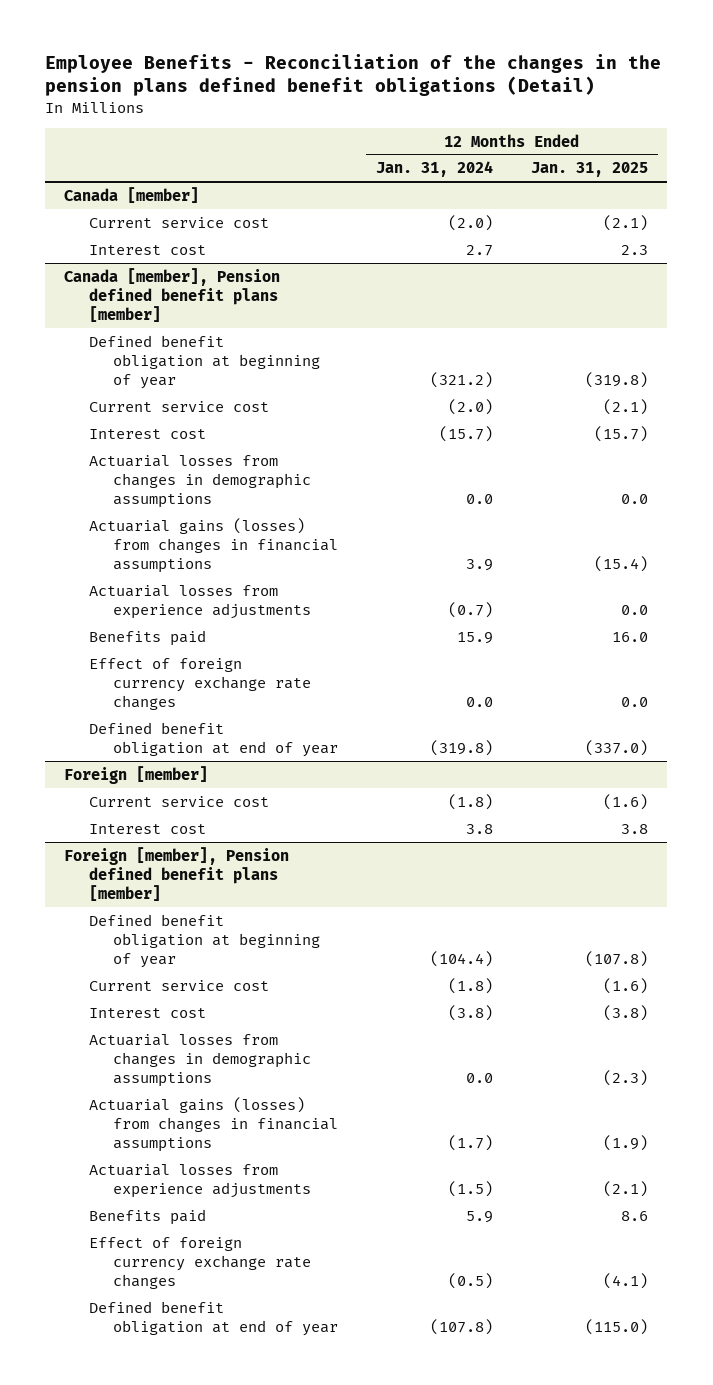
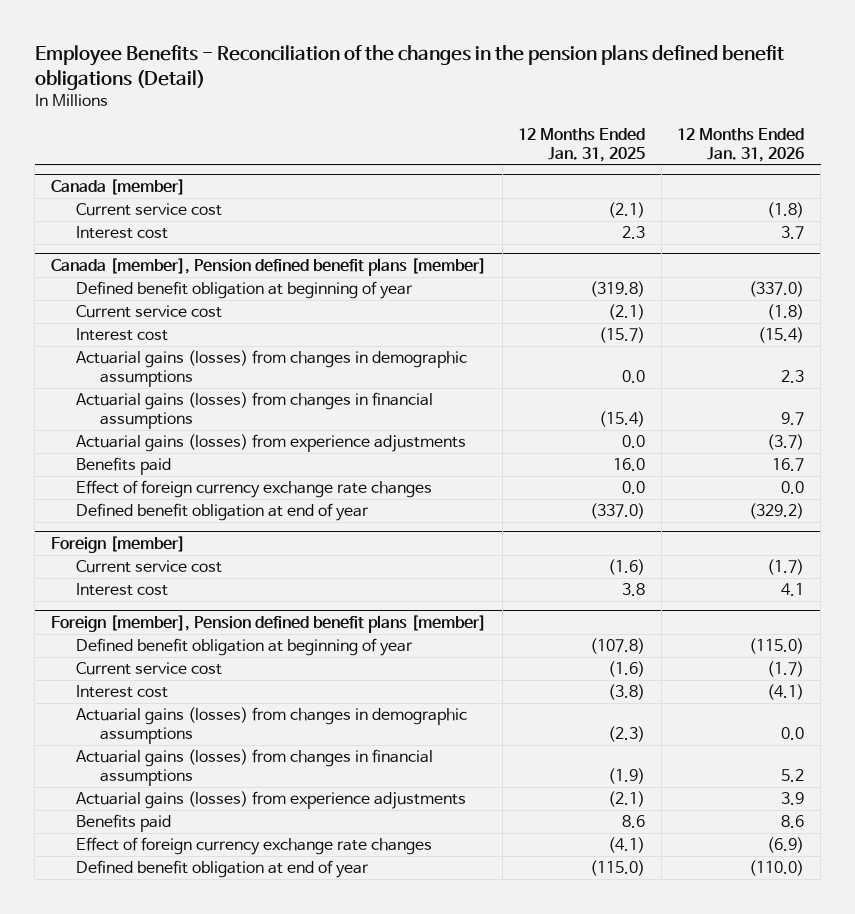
- | 12 Months Ended Jan. 31, 2024 | 12 Months Ended Jan. 31, 2025
+ | 12 Months Ended Jan. 31, 2025 | 12 Months Ended Jan. 31, 2026
@ Canada [member], Pension defined benefit plans [member]
- Actuarial losses from changes in demographic assumptions | 0.0 | 0.0
+ Actuarial gains (losses) from changes in demographic assumptions | 0.0 | 2.3
- Actuarial losses from experience adjustments | (0.7) | 0.0
+ Actuarial gains (losses) from experience adjustments | 0.0 | (3.7)
@ Foreign [member], Pension defined benefit plans [member]
- Actuarial losses from changes in demographic assumptions | 0.0 | (2.3)
+ Actuarial gains (losses) from changes in demographic assumptions | (2.3) | 0.0
- Actuarial losses from experience adjustments | (1.5) | (2.1)
+ Actuarial gains (losses) from experience adjustments | (2.1) | 3.9

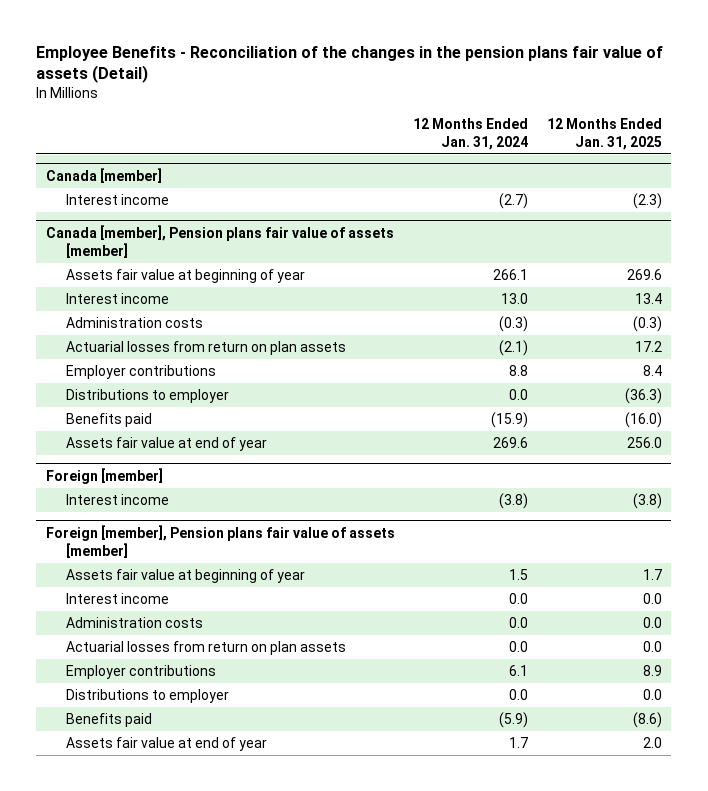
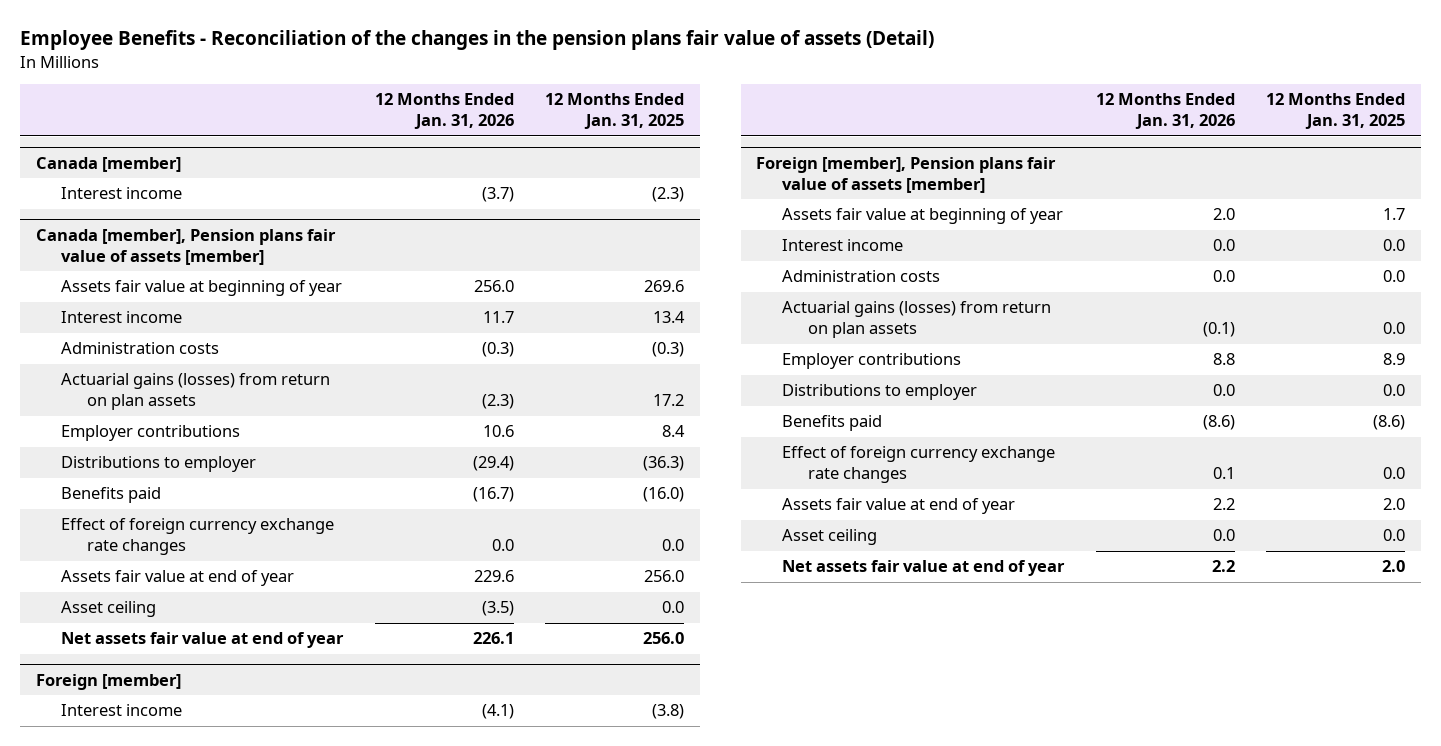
- | 12 Months Ended Jan. 31, 2024 | 12 Months Ended Jan. 31, 2025
+ | 12 Months Ended Jan. 31, 2026 | 12 Months Ended Jan. 31, 2025
@ Canada [member], Pension plans fair value of assets [member]
- Actuarial losses from return on plan assets | (2.1) | 17.2
+ Actuarial gains (losses) from return on plan assets | (2.3) | 17.2
+ Effect of foreign currency exchange rate changes | 0.0 | 0.0
+ Asset ceiling | (3.5) | 0.0
+ Net assets fair value at end of year | 226.1 | 256.0
@ Foreign [member], Pension plans fair value of assets [member]
- Actuarial losses from return on plan assets | 0.0 | 0.0
+ Actuarial gains (losses) from return on plan assets | (0.1) | 0.0
+ Effect of foreign currency exchange rate changes | 0.1 | 0.0
+ Asset ceiling | 0.0 | 0.0
+ Net assets fair value at end of year | 2.2 | 2.0

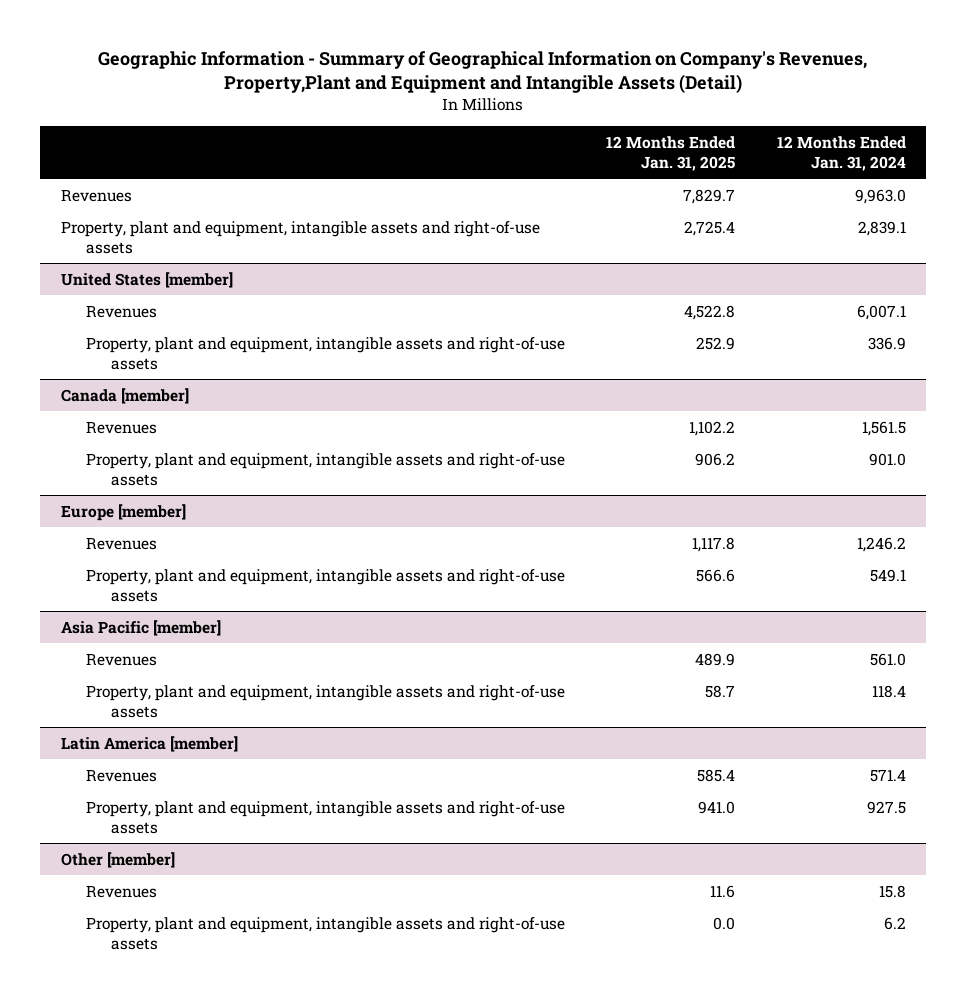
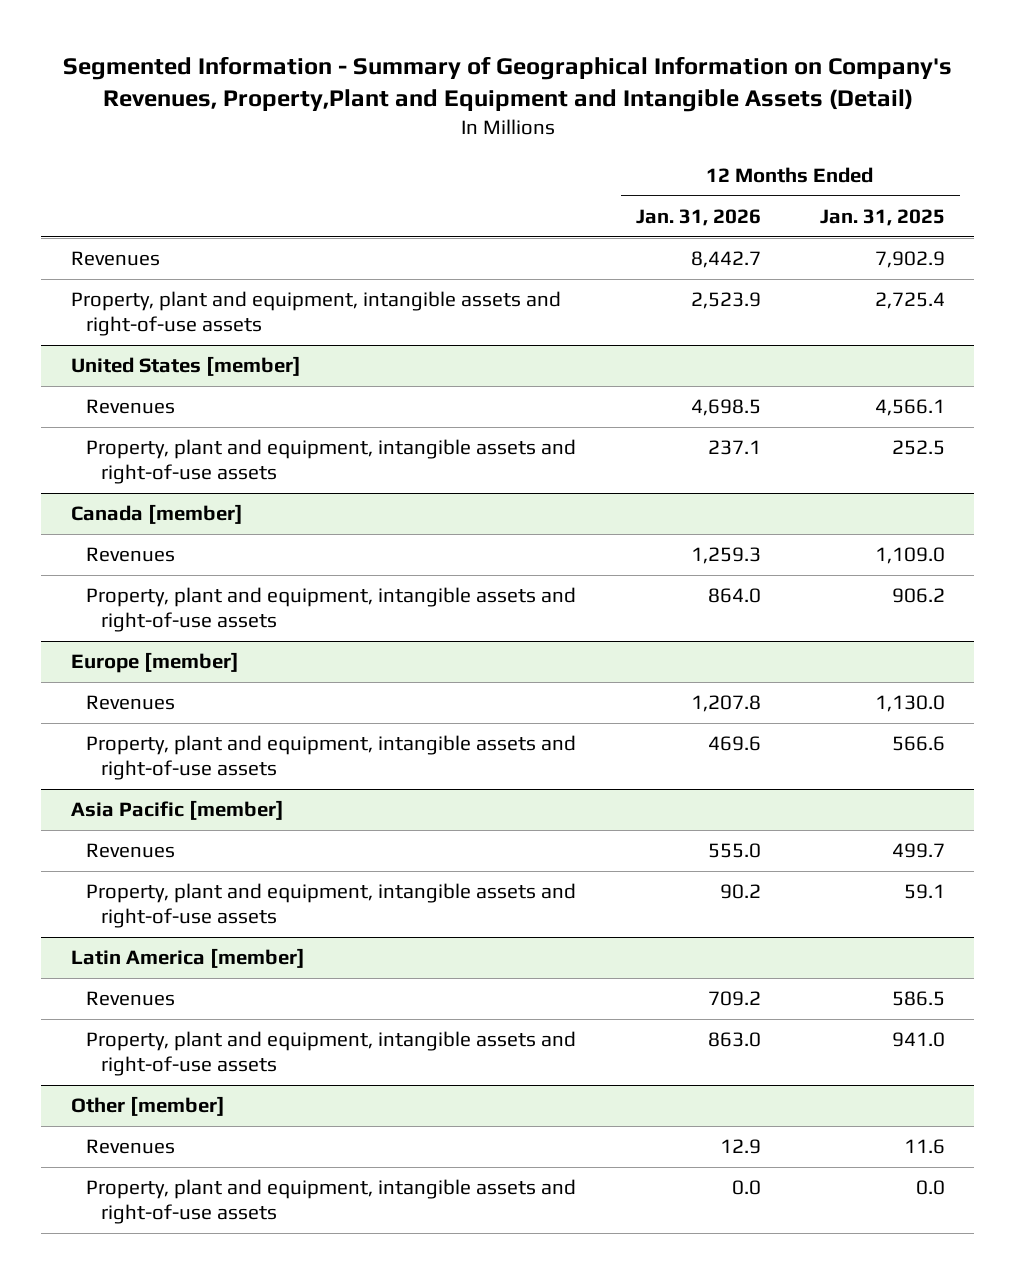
- Geographic Information - Summary of Geographical Information on Company's Revenues, Property,Plant and Equipment and Intangible Assets (Detail)
+ Segmented Information - Summary of Geographical Information on Company's Revenues, Property,Plant and Equipment and Intangible Assets (Detail)
- | 12 Months Ended Jan. 31, 2025 | 12 Months Ended Jan. 31, 2024
+ | 12 Months Ended Jan. 31, 2026 | 12 Months Ended Jan. 31, 2025
- Revenues | 7,829.7 | 9,963.0
+ Revenues | 8,442.7 | 7,902.9
@ United States [member]
- Revenues | 4,522.8 | 6,007.1
- Property, plant and equipment, intangible assets and right-of-use assets | 252.9 | 336.9
+ Revenues | 4,698.5 | 4,566.1
+ Property, plant and equipment, intangible assets and right-of-use assets | 237.1 | 252.5
@ Canada [member]
- Revenues | 1,102.2 | 1,561.5
+ Revenues | 1,259.3 | 1,109.0
@ Europe [member]
- Revenues | 1,117.8 | 1,246.2
+ Revenues | 1,207.8 | 1,130.0
@ Asia Pacific [member]
- Revenues | 489.9 | 561.0
- Property, plant and equipment, intangible assets and right-of-use assets | 58.7 | 118.4
+ Revenues | 555.0 | 499.7
+ Property, plant and equipment, intangible assets and right-of-use assets | 90.2 | 59.1
@ Latin America [member]
- Revenues | 585.4 | 571.4
+ Revenues | 709.2 | 586.5

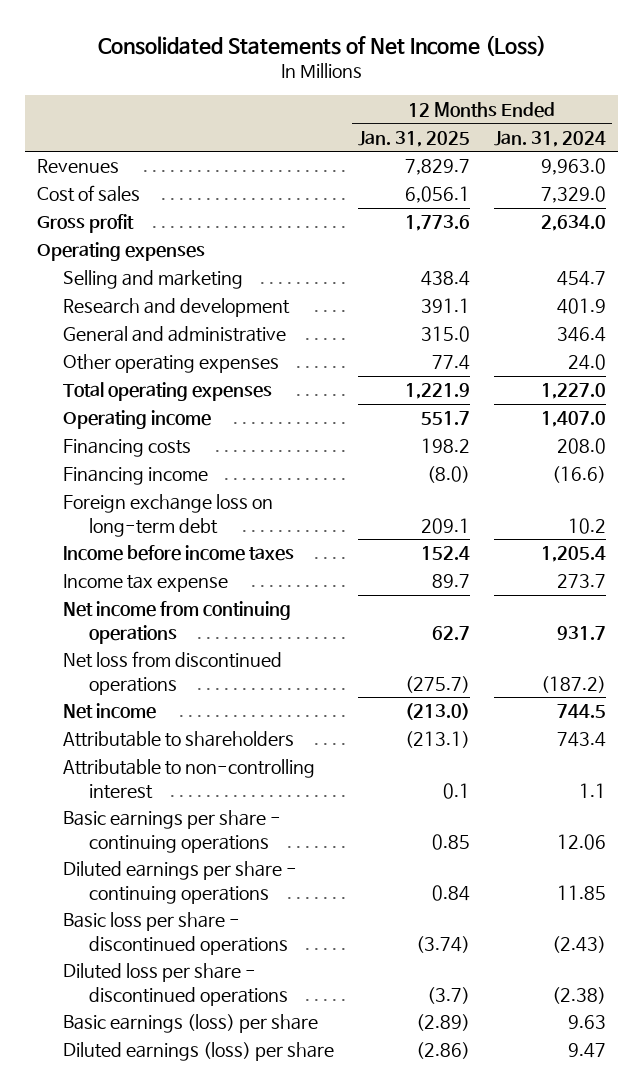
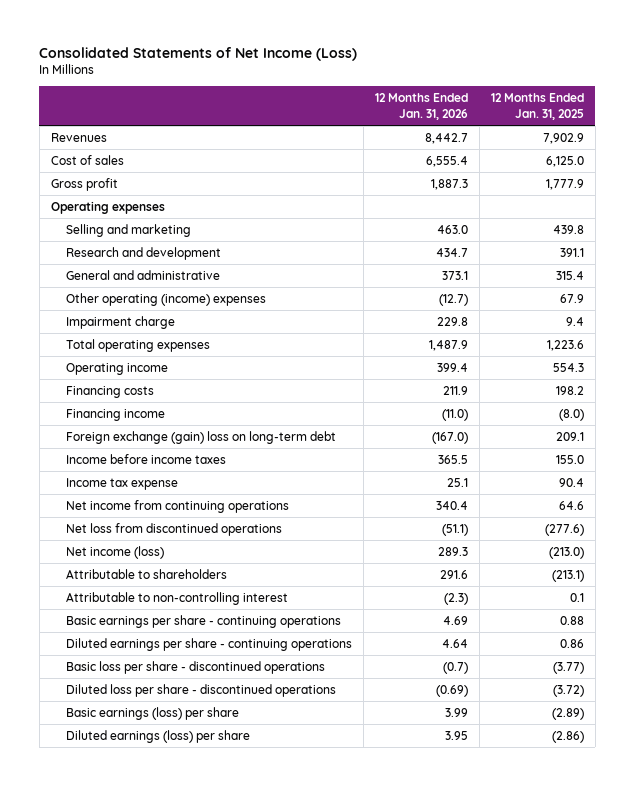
- | 12 Months Ended Jan. 31, 2025 | 12 Months Ended Jan. 31, 2024
+ | 12 Months Ended Jan. 31, 2026 | 12 Months Ended Jan. 31, 2025
- Revenues | 7,829.7 | 9,963.0
- Cost of sales | 6,056.1 | 7,329.0
- Gross profit | 1,773.6 | 2,634.0
+ Revenues | 8,442.7 | 7,902.9
+ Cost of sales | 6,555.4 | 6,125.0
+ Gross profit | 1,887.3 | 1,777.9
- Selling and marketing | 438.4 | 454.7
+ Selling and marketing | 463.0 | 439.8
- General and administrative | 315.0 | 346.4
- Other operating expenses | 77.4 | 24.0
- Total operating expenses | 1,221.9 | 1,227.0
- Operating income | 551.7 | 1,407.0
+ General and administrative | 373.1 | 315.4
+ Other operating (income) expenses | (12.7) | 67.9
+ Impairment charge | 229.8 | 9.4
+ Total operating expenses | 1,487.9 | 1,223.6
+ Operating income | 399.4 | 554.3
- Foreign exchange loss on long-term debt | 209.1 | 10.2
- Income before income taxes | 152.4 | 1,205.4
- Income tax expense | 89.7 | 273.7
- Net income from continuing operations | 62.7 | 931.7
- Net loss from discontinued operations | (275.7) | (187.2)
- Net income | (213.0) | 744.5
+ Foreign exchange (gain) loss on long-term debt | (167.0) | 209.1
+ Income before income taxes | 365.5 | 155.0
+ Income tax expense | 25.1 | 90.4
+ Net income from continuing operations | 340.4 | 64.6
+ Net loss from discontinued operations | (51.1) | (277.6)
+ Net income (loss) | 289.3 | (213.0)
- Basic earnings per share - continuing operations | 0.85 | 12.06
- Diluted earnings per share - continuing operations | 0.84 | 11.85
- Basic loss per share - discontinued operations | (3.74) | (2.43)
- Diluted loss per share - discontinued operations | (3.7) | (2.38)
+ Basic earnings per share - continuing operations | 4.69 | 0.88
+ Diluted earnings per share - continuing operations | 4.64 | 0.86
+ Basic loss per share - discontinued operations | (0.7) | (3.77)
+ Diluted loss per share - discontinued operations | (0.69) | (3.72)

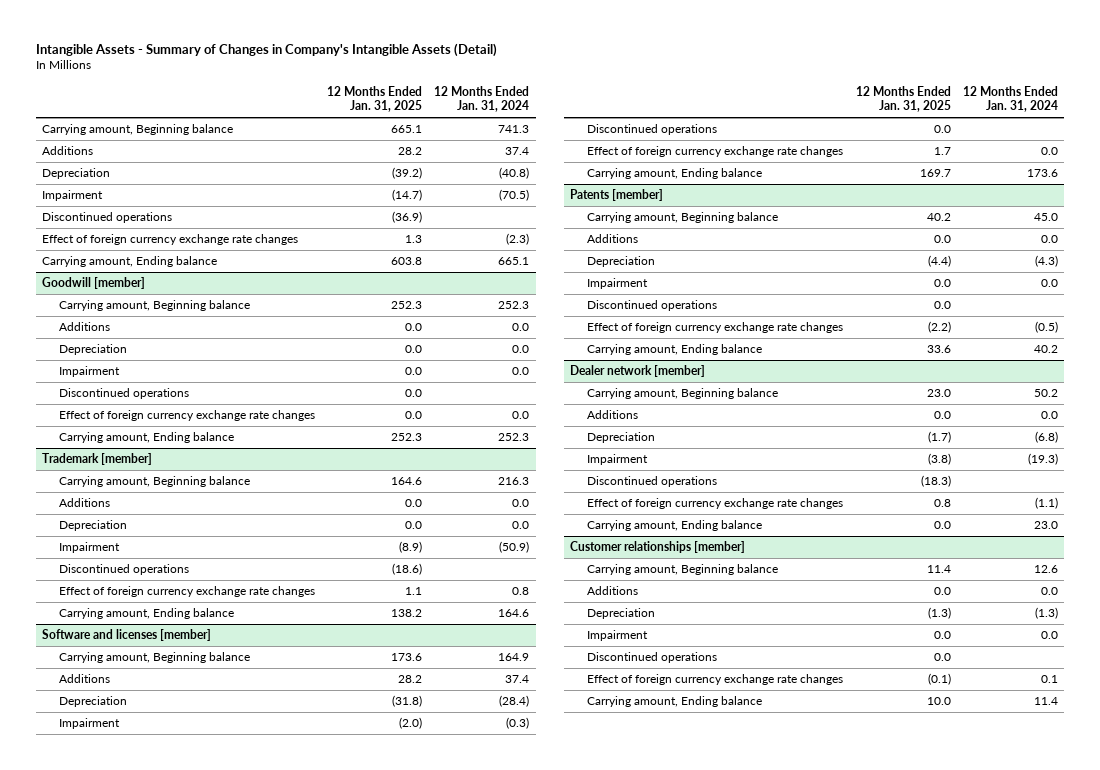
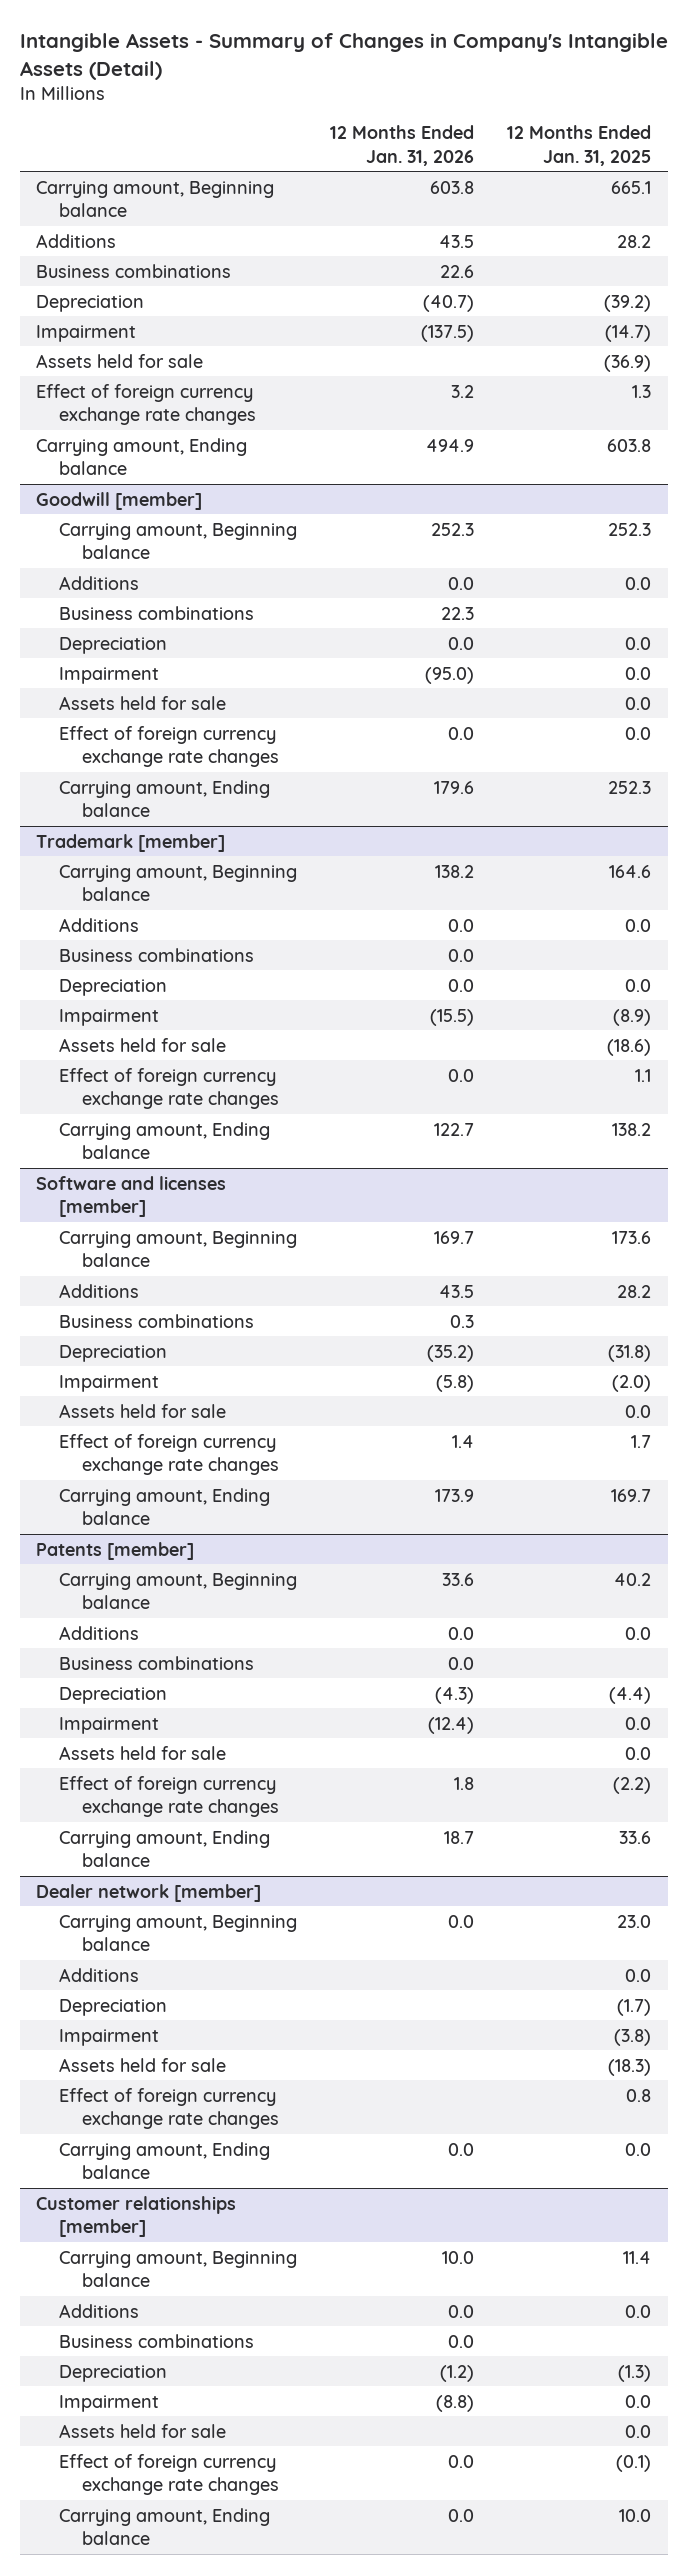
- | 12 Months Ended Jan. 31, 2025 | 12 Months Ended Jan. 31, 2024
+ | 12 Months Ended Jan. 31, 2026 | 12 Months Ended Jan. 31, 2025
+ Business combinations | 22.6 |
- Discontinued operations | (36.9) |
+ Assets held for sale | | (36.9)
@ Goodwill [member]
+ Business combinations | 22.3 |
- Discontinued operations | 0.0 |
+ Assets held for sale | | 0.0
@ Trademark [member]
+ Business combinations | 0.0 |
- Discontinued operations | (18.6) |
+ Assets held for sale | | (18.6)
@ Software and licenses [member]
+ Business combinations | 0.3 |
- Discontinued operations | 0.0 |
+ Assets held for sale | | 0.0
@ Patents [member]
+ Business combinations | 0.0 |
- Discontinued operations | 0.0 |
+ Assets held for sale | | 0.0
@ Dealer network [member]
- Discontinued operations | (18.3) |
+ Assets held for sale | | (18.3)
@ Customer relationships [member]
+ Business combinations | 0.0 |
- Discontinued operations | 0.0 |
+ Assets held for sale | | 0.0

